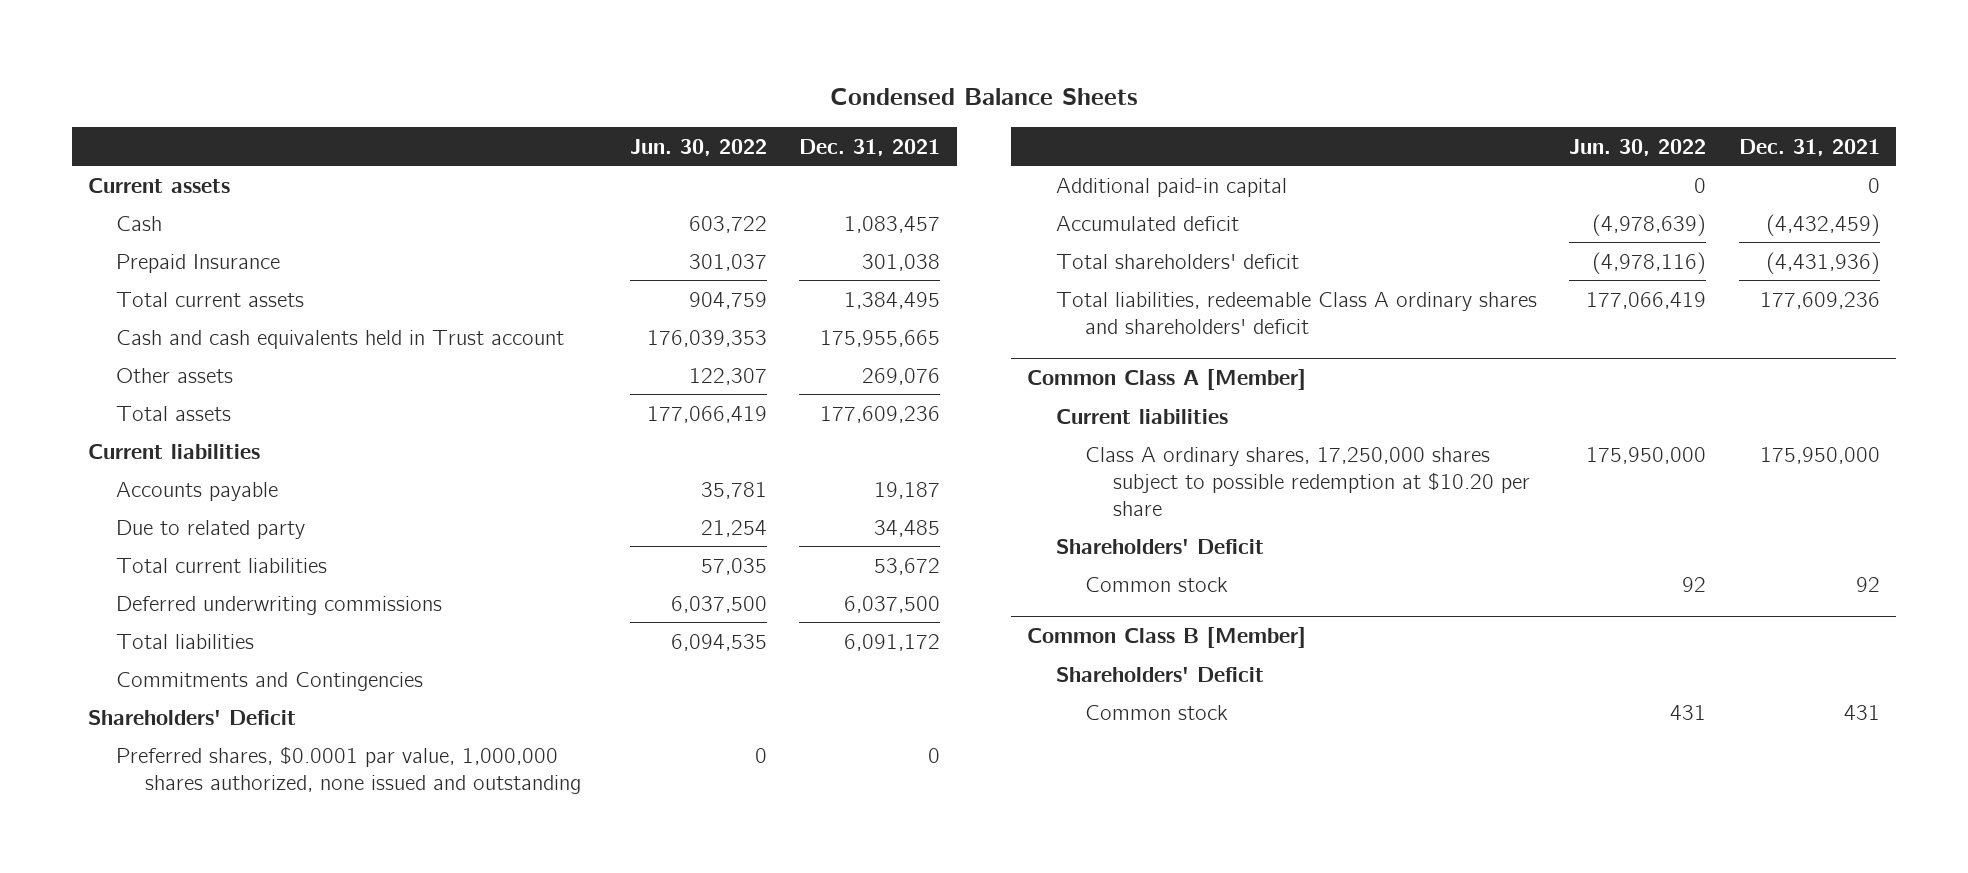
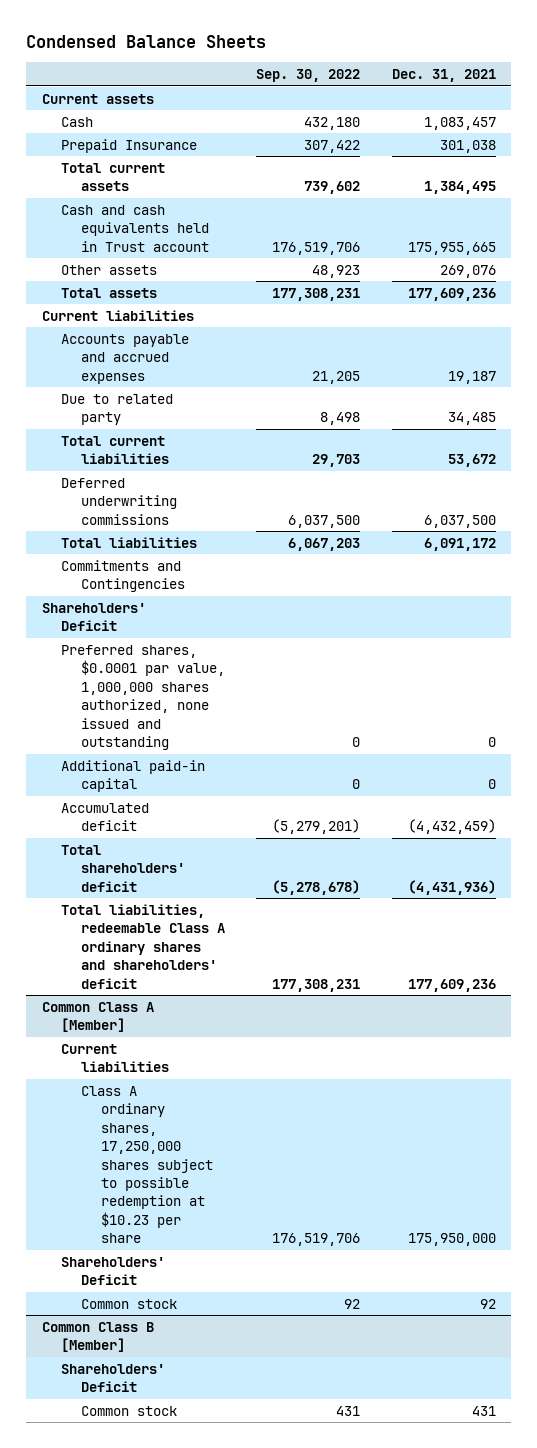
- | Jun. 30, 2022 | Dec. 31, 2021
+ | Sep. 30, 2022 | Dec. 31, 2021
- Accounts payable | 35,781 | 19,187
+ Accounts payable and accrued expenses | 21,205 | 19,187
@ Common Class A [Member]
- Class A ordinary shares, 17,250,000 shares subject to possible redemption at $10.20 per share | 175,950,000 | 175,950,000
+ Class A ordinary shares, 17,250,000 shares subject to possible redemption at $10.23 per share | 176,519,706 | 175,950,000

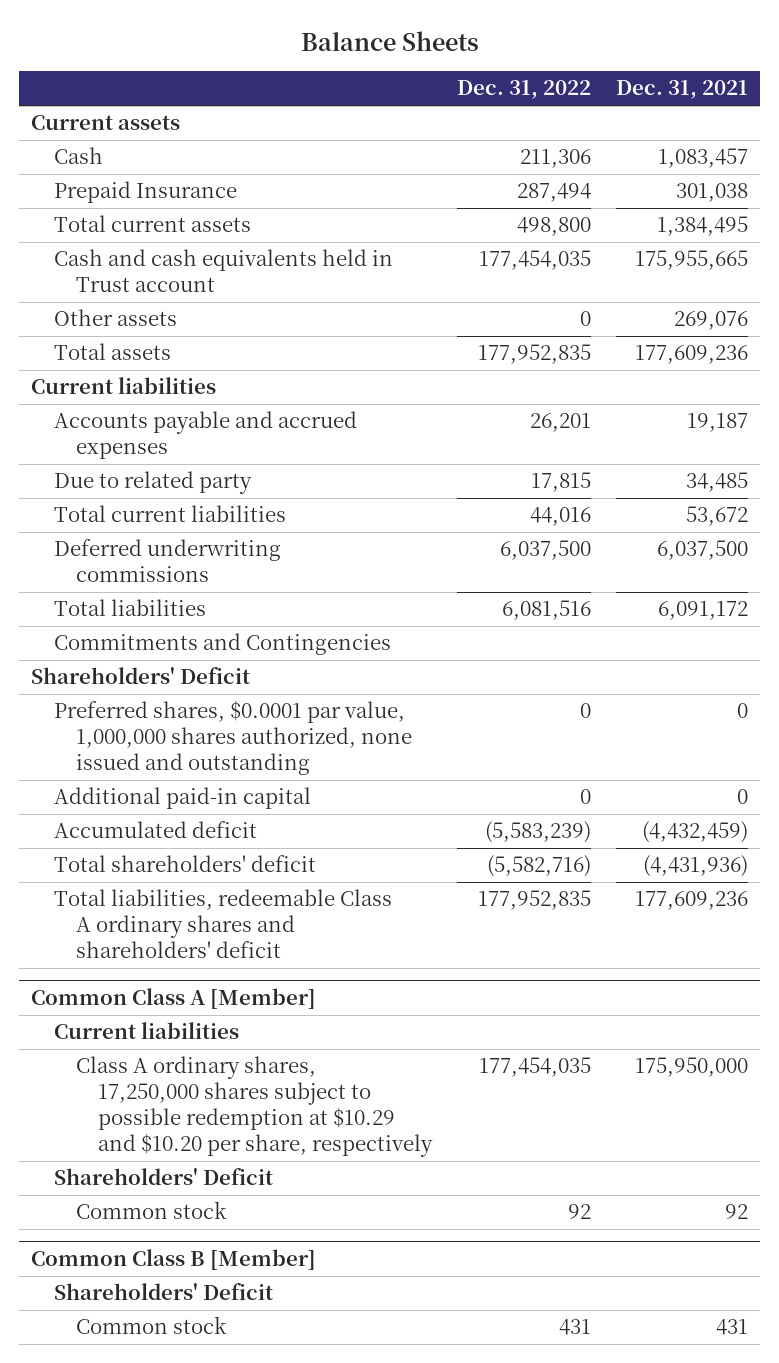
- Condensed Balance Sheets
+ Balance Sheets
- | Sep. 30, 2022 | Dec. 31, 2021
+ | Dec. 31, 2022 | Dec. 31, 2021
@ Common Class A [Member]
- Class A ordinary shares, 17,250,000 shares subject to possible redemption at $10.23 per share | 176,519,706 | 175,950,000
+ Class A ordinary shares, 17,250,000 shares subject to possible redemption at $10.29 and $10.20 per share, respectively | 177,454,035 | 175,950,000

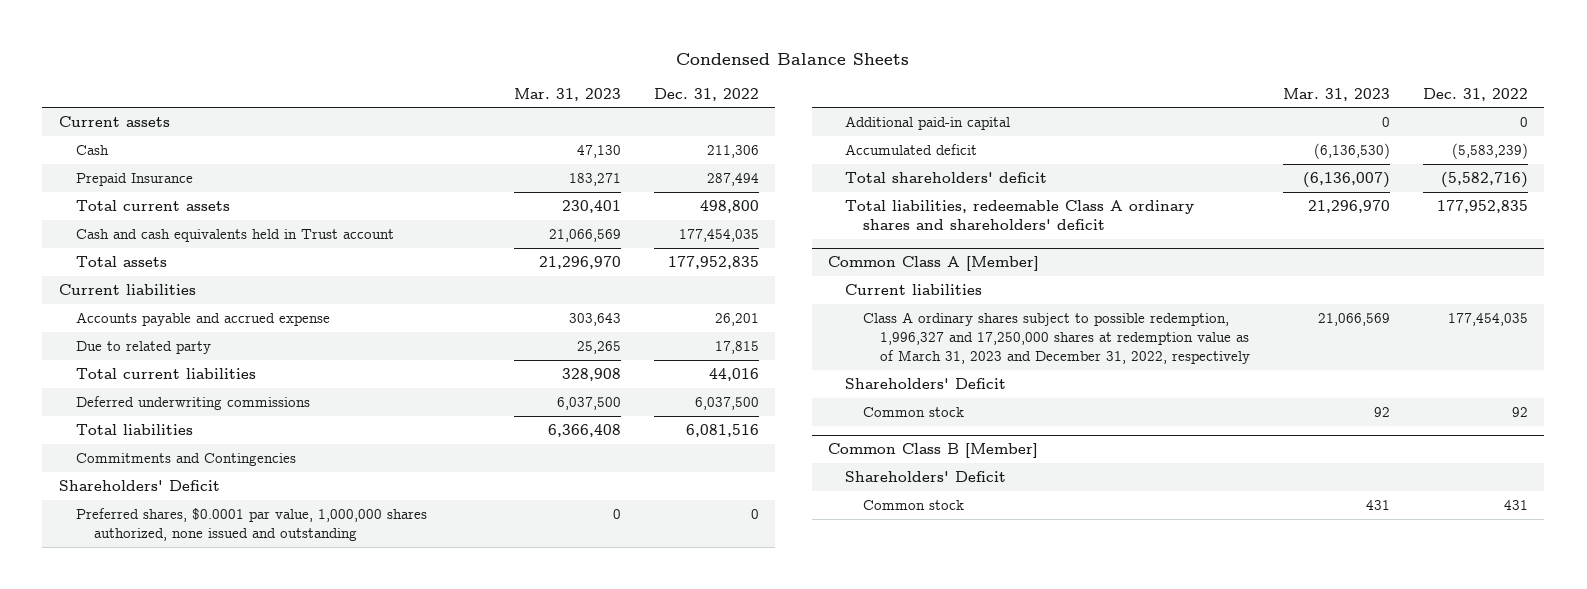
- Balance Sheets
+ Condensed Balance Sheets
- | Dec. 31, 2022 | Dec. 31, 2021
+ | Mar. 31, 2023 | Dec. 31, 2022
- Other assets | 0 | 269,076
- Accounts payable and accrued expenses | 26,201 | 19,187
+ Accounts payable and accrued expense | 303,643 | 26,201
@ Common Class A [Member]
- Class A ordinary shares, 17,250,000 shares subject to possible redemption at $10.29 and $10.20 per share, respectively | 177,454,035 | 175,950,000
+ Class A ordinary shares subject to possible redemption, 1,996,327 and 17,250,000 shares at redemption value as of March 31, 2023 and December 31, 2022, respectively | 21,066,569 | 177,454,035

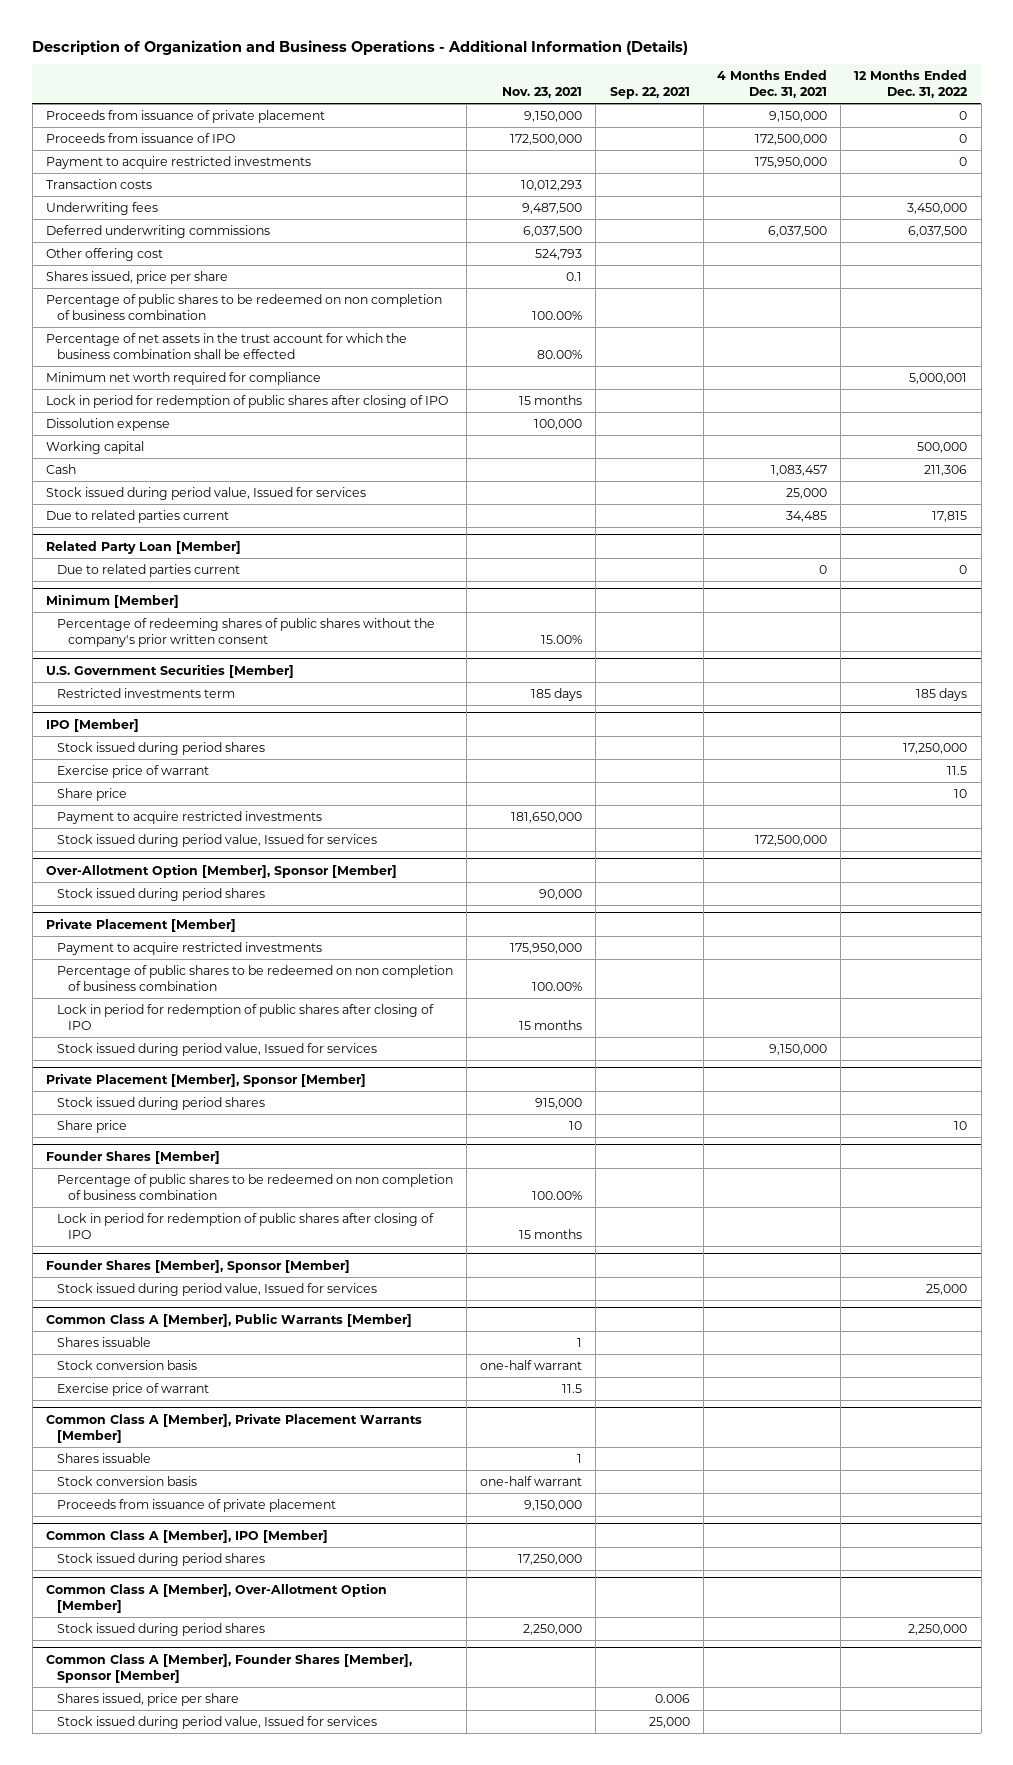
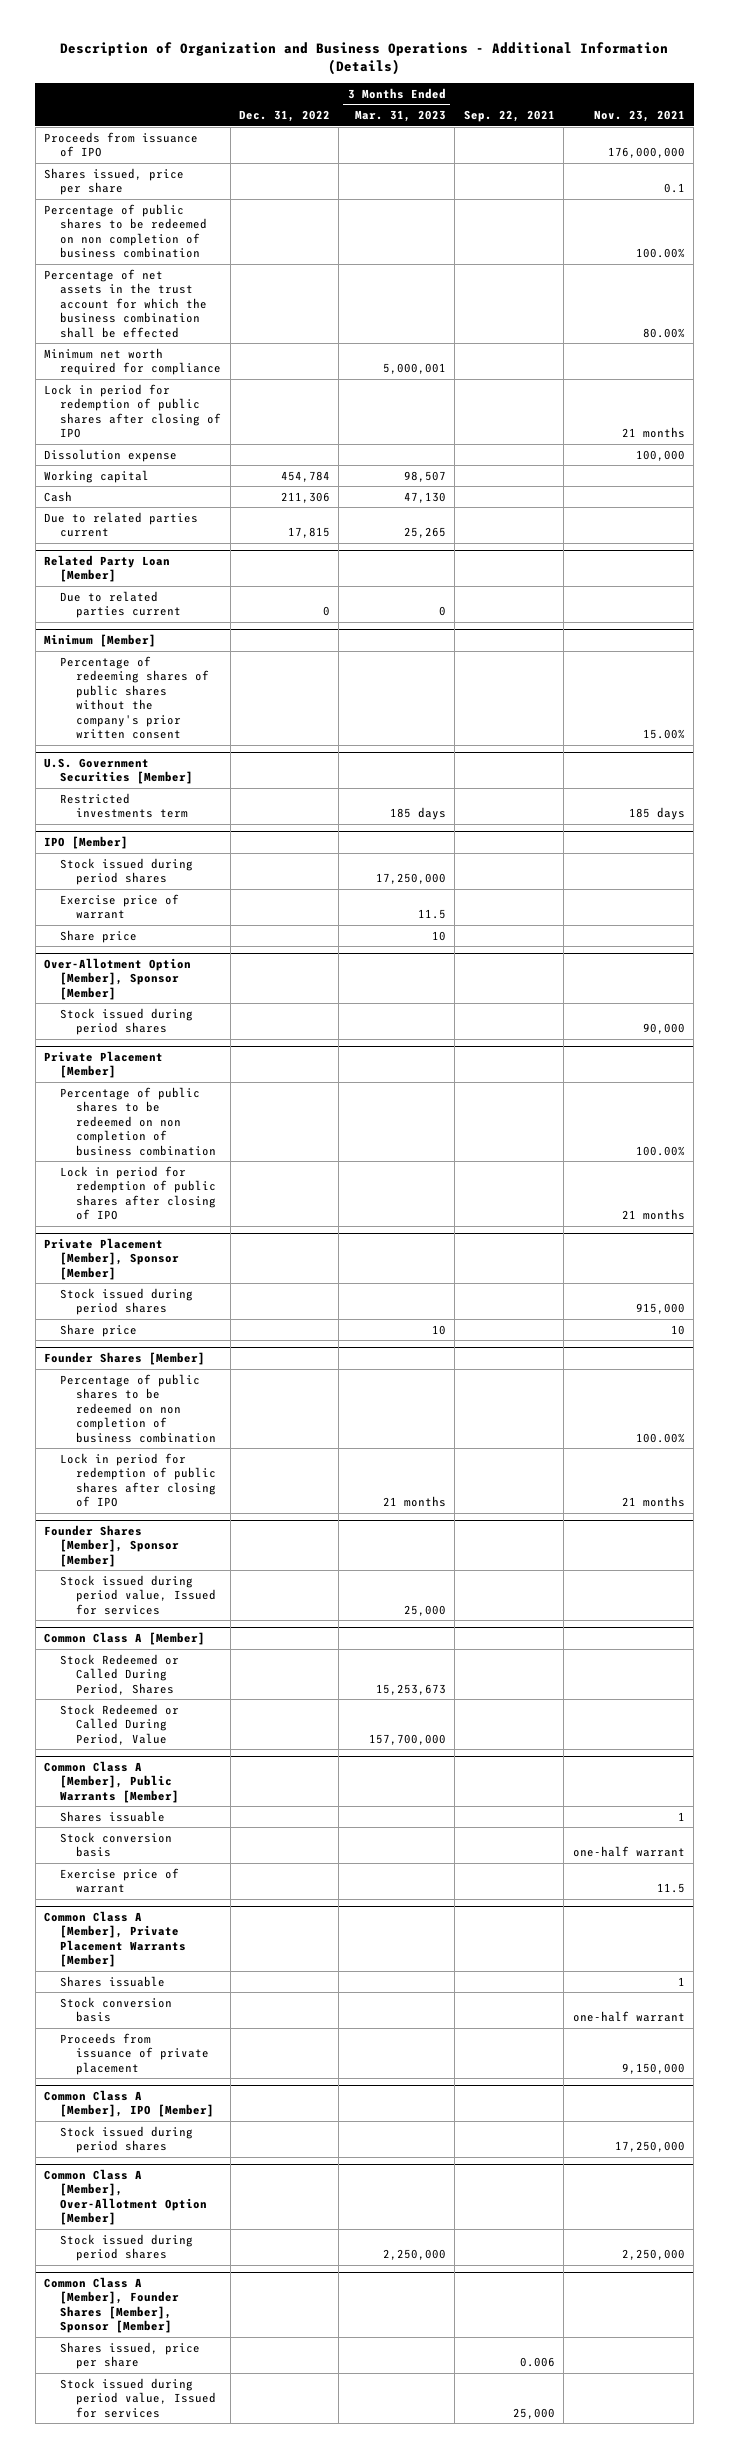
- | Nov. 23, 2021 | Sep. 22, 2021 | 4 Months Ended Dec. 31, 2021 | 12 Months Ended Dec. 31, 2022
+ | Dec. 31, 2022 | 3 Months Ended Mar. 31, 2023 | Sep. 22, 2021 | Nov. 23, 2021
- Proceeds from issuance of private placement | 9,150,000 | | 9,150,000 | 0
- Proceeds from issuance of IPO | 172,500,000 | | 172,500,000 | 0
- Payment to acquire restricted investments | | | 175,950,000 | 0
- Transaction costs | 10,012,293 | | |
- Underwriting fees | 9,487,500 | | | 3,450,000
- Deferred underwriting commissions | 6,037,500 | | 6,037,500 | 6,037,500
- Other offering cost | 524,793 | | |
+ Proceeds from issuance of IPO | | | | 176,000,000
- Lock in period for redemption of public shares after closing of IPO | 15 months | | |
+ Lock in period for redemption of public shares after closing of IPO | | | | 21 months
- Stock issued during period value, Issued for services | | | 25,000 |
@ IPO [Member]
- Payment to acquire restricted investments | 181,650,000 | | |
- Stock issued during period value, Issued for services | | | 172,500,000 |
@ Private Placement [Member]
- Payment to acquire restricted investments | 175,950,000 | | |
- Lock in period for redemption of public shares after closing of IPO | 15 months | | |
- Stock issued during period value, Issued for services | | | 9,150,000 |
+ Lock in period for redemption of public shares after closing of IPO | | | | 21 months
@ Founder Shares [Member]
- Lock in period for redemption of public shares after closing of IPO | 15 months | | |
+ Lock in period for redemption of public shares after closing of IPO | | 21 months | | 21 months
+ Common Class A [Member]
+ Stock Redeemed or Called During Period, Shares | | 15,253,673 | |
+ Stock Redeemed or Called During Period, Value | | 157,700,000 | |

